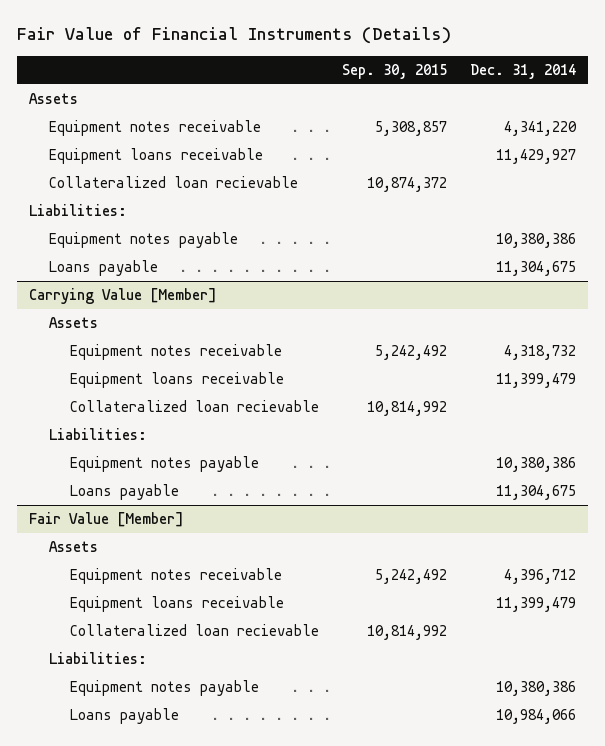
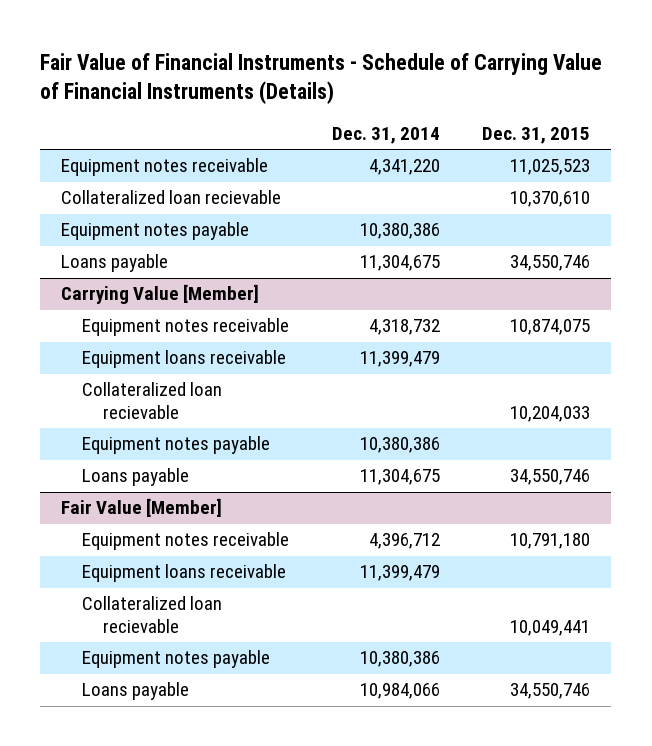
- Fair Value of Financial Instruments (Details)
+ Fair Value of Financial Instruments - Schedule of Carrying Value of Financial Instruments (Details)
- | Sep. 30, 2015 | Dec. 31, 2014
+ | Dec. 31, 2014 | Dec. 31, 2015
- Assets
- Equipment loans receivable | | 11,429,927
- Liabilities:
@ Carrying Value [Member]
- Assets
- Liabilities:
@ Fair Value [Member]
- Assets
- Liabilities:

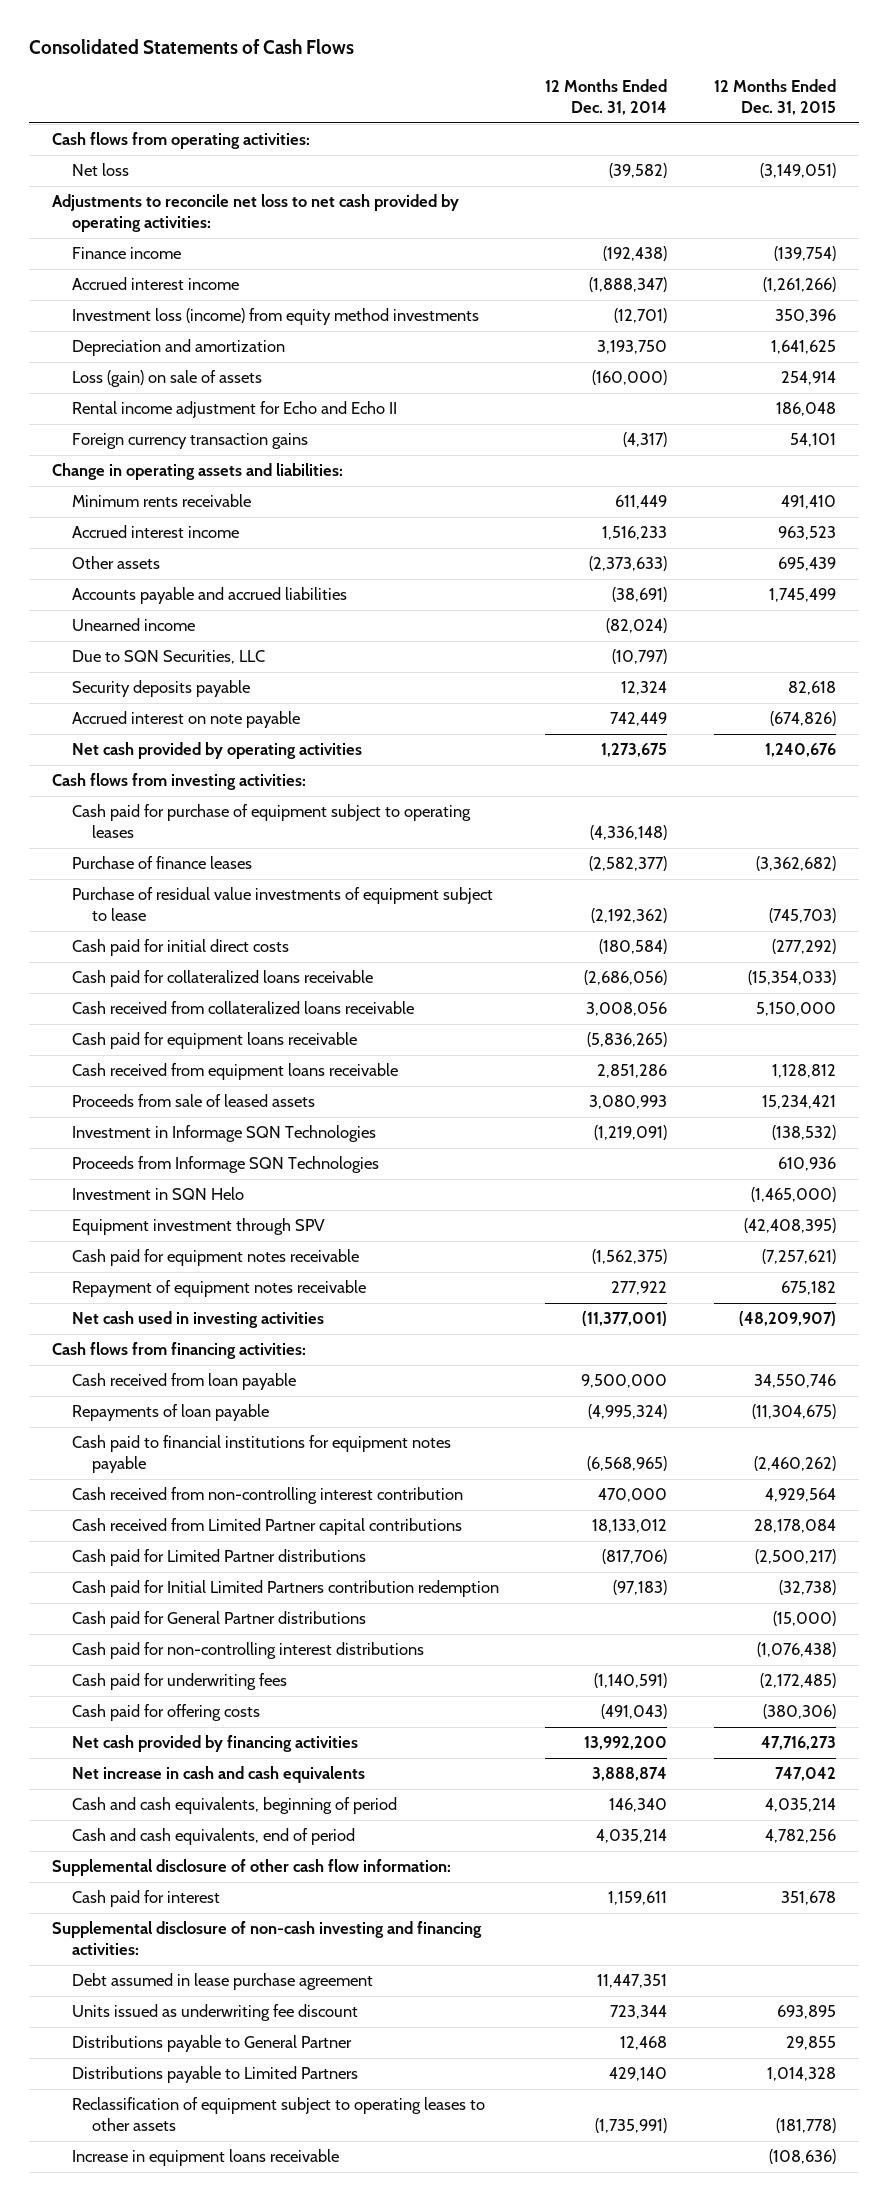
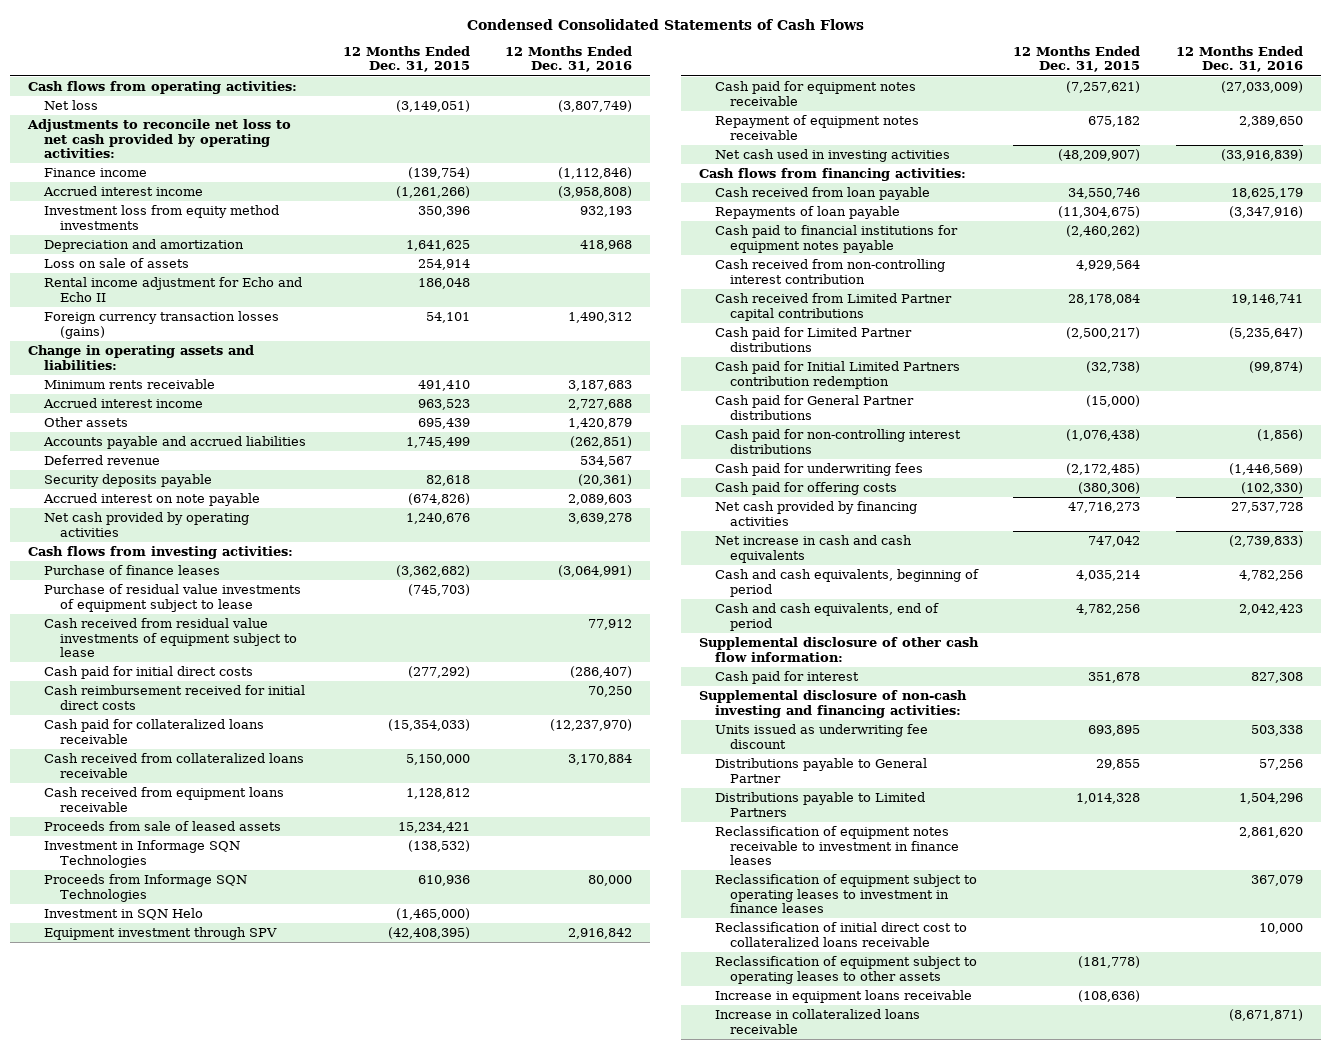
- Consolidated Statements of Cash Flows
+ Condensed Consolidated Statements of Cash Flows
- | 12 Months Ended Dec. 31, 2014 | 12 Months Ended Dec. 31, 2015
+ | 12 Months Ended Dec. 31, 2015 | 12 Months Ended Dec. 31, 2016
- Investment loss (income) from equity method investments | (12,701) | 350,396
+ Investment loss from equity method investments | 350,396 | 932,193
- Loss (gain) on sale of assets | (160,000) | 254,914
+ Loss on sale of assets | 254,914 |
- Foreign currency transaction gains | (4,317) | 54,101
+ Foreign currency transaction losses (gains) | 54,101 | 1,490,312
- Unearned income | (82,024) |
- Due to SQN Securities, LLC | (10,797) |
+ Deferred revenue | | 534,567
- Cash paid for purchase of equipment subject to operating leases | (4,336,148) |
+ Cash received from residual value investments of equipment subject to lease | | 77,912
+ Cash reimbursement received for initial direct costs | | 70,250
- Cash paid for equipment loans receivable | (5,836,265) |
- Debt assumed in lease purchase agreement | 11,447,351 |
+ Reclassification of equipment notes receivable to investment in finance leases | | 2,861,620
+ Reclassification of equipment subject to operating leases to investment in finance leases | | 367,079
+ Reclassification of initial direct cost to collateralized loans receivable | | 10,000
+ Increase in collateralized loans receivable | | (8,671,871)

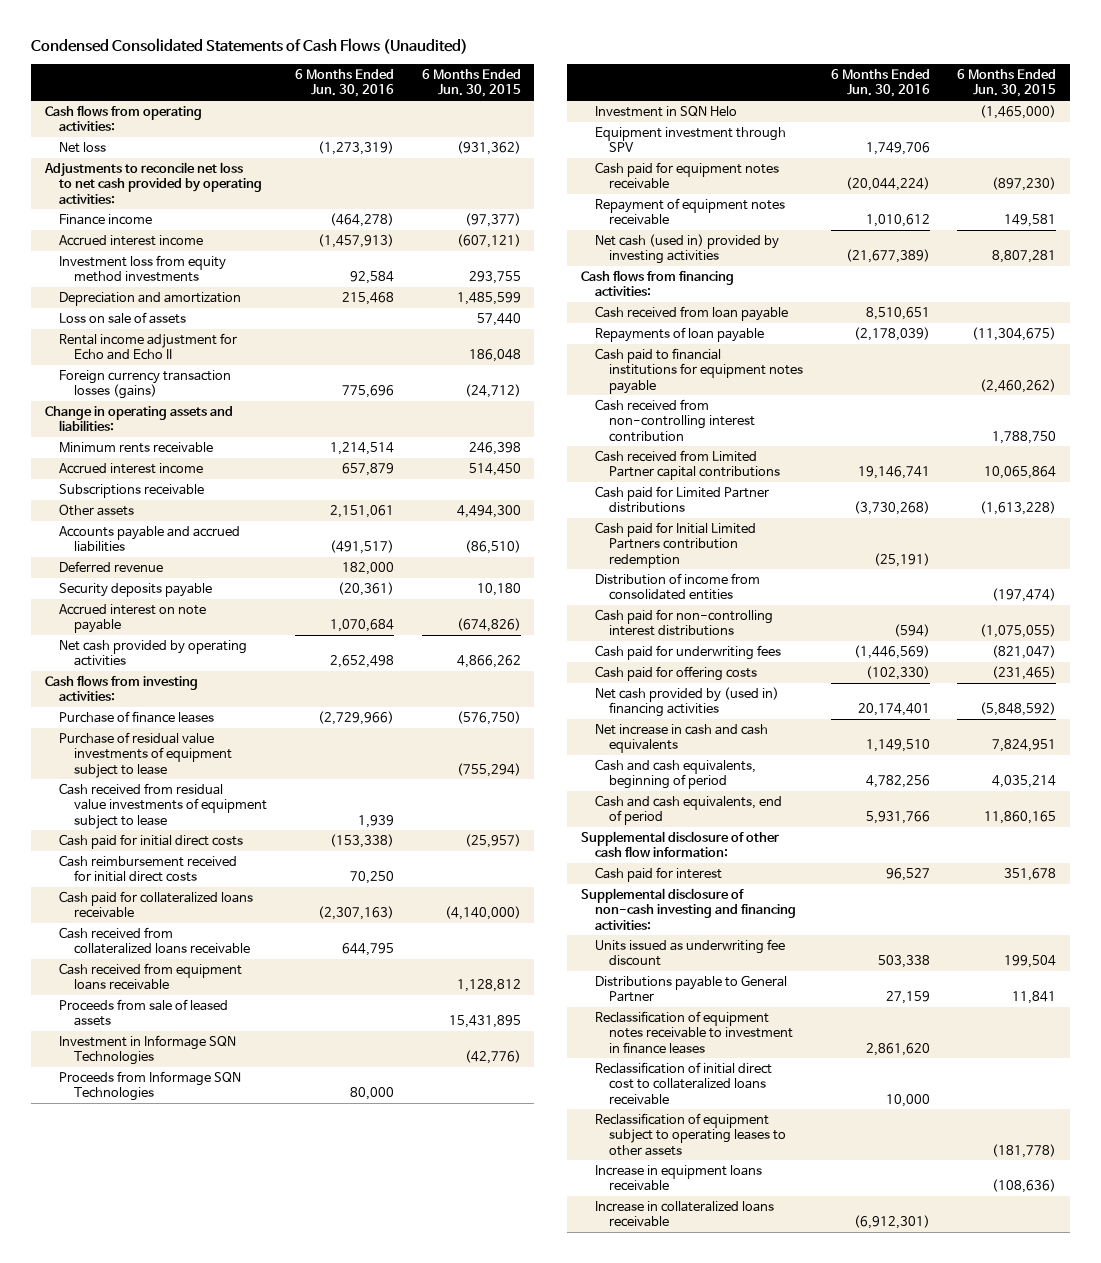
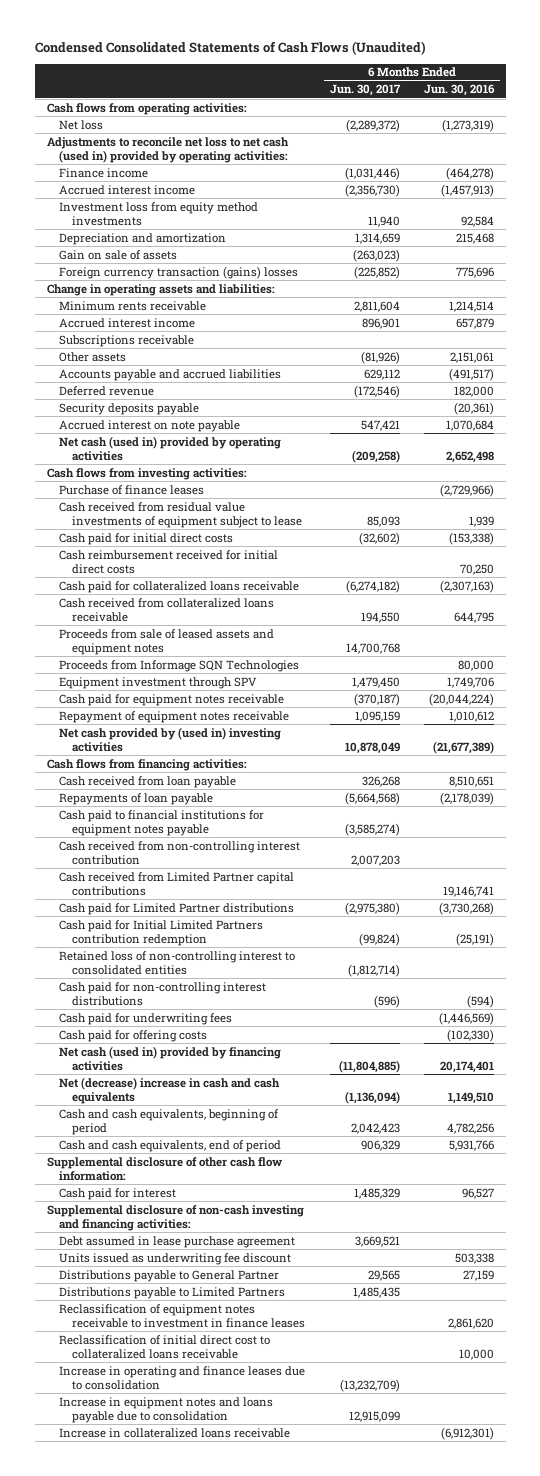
- | 6 Months Ended Jun. 30, 2016 | 6 Months Ended Jun. 30, 2015
+ | 6 Months Ended Jun. 30, 2017 | 6 Months Ended Jun. 30, 2016
- Adjustments to reconcile net loss to net cash provided by operating activities:
+ Adjustments to reconcile net loss to net cash (used in) provided by operating activities:
- Loss on sale of assets | | 57,440
- Rental income adjustment for Echo and Echo II | | 186,048
- Foreign currency transaction losses (gains) | 775,696 | (24,712)
+ Gain on sale of assets | (263,023) |
+ Foreign currency transaction (gains) losses | (225,852) | 775,696
- Net cash provided by operating activities | 2,652,498 | 4,866,262
+ Net cash (used in) provided by operating activities | (209,258) | 2,652,498
- Purchase of residual value investments of equipment subject to lease | | (755,294)
- Cash received from equipment loans receivable | | 1,128,812
- Proceeds from sale of leased assets | | 15,431,895
- Investment in Informage SQN Technologies | | (42,776)
+ Proceeds from sale of leased assets and equipment notes | 14,700,768 |
- Investment in SQN Helo | | (1,465,000)
- Net cash (used in) provided by investing activities | (21,677,389) | 8,807,281
+ Net cash provided by (used in) investing activities | 10,878,049 | (21,677,389)
- Distribution of income from consolidated entities | | (197,474)
+ Retained loss of non-controlling interest to consolidated entities | (1,812,714) |
- Net cash provided by (used in) financing activities | 20,174,401 | (5,848,592)
- Net increase in cash and cash equivalents | 1,149,510 | 7,824,951
+ Net cash (used in) provided by financing activities | (11,804,885) | 20,174,401
+ Net (decrease) increase in cash and cash equivalents | (1,136,094) | 1,149,510
+ Debt assumed in lease purchase agreement | 3,669,521 |
+ Distributions payable to Limited Partners | 1,485,435 |
- Reclassification of equipment subject to operating leases to other assets | | (181,778)
- Increase in equipment loans receivable | | (108,636)
+ Increase in operating and finance leases due to consolidation | (13,232,709) |
+ Increase in equipment notes and loans payable due to consolidation | 12,915,099 |

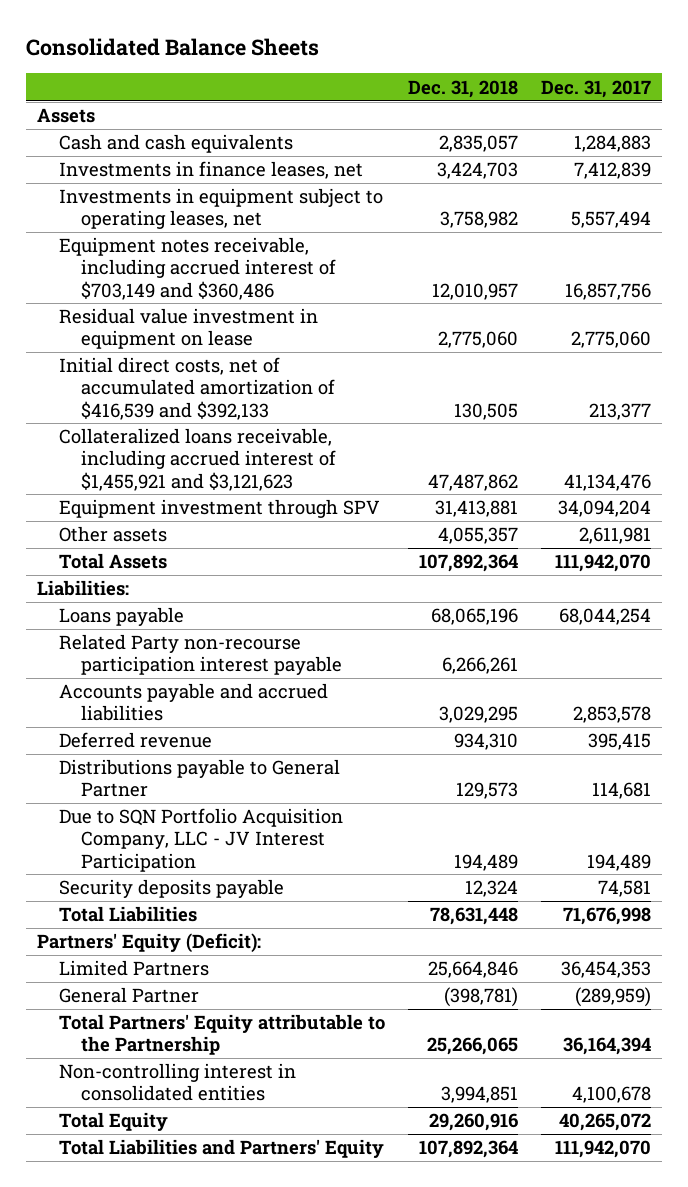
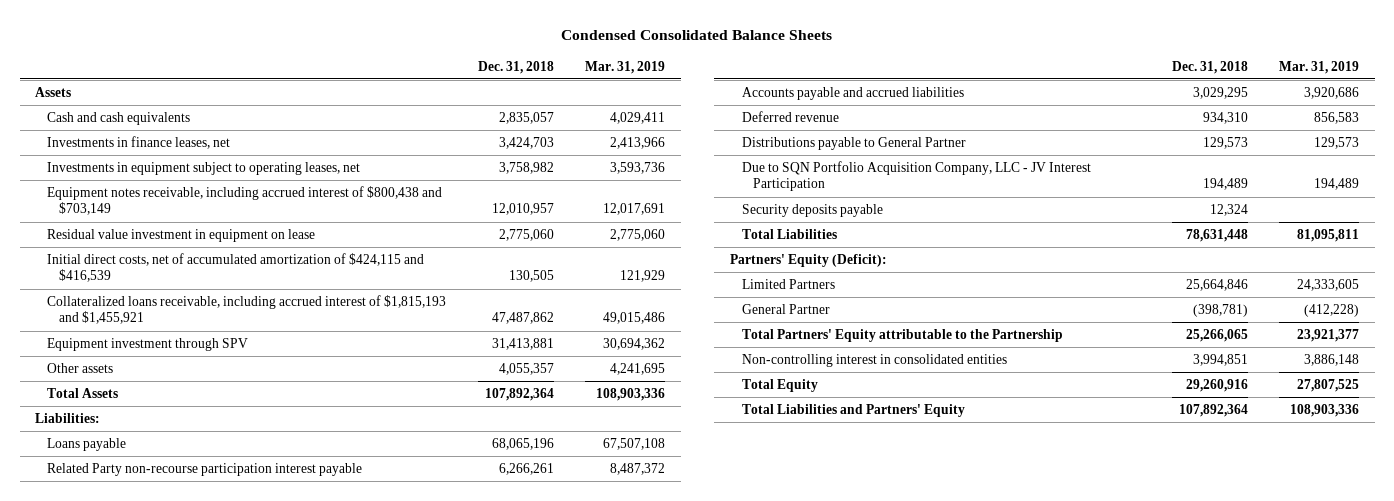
- Consolidated Balance Sheets
+ Condensed Consolidated Balance Sheets
- | Dec. 31, 2018 | Dec. 31, 2017
+ | Dec. 31, 2018 | Mar. 31, 2019
- Equipment notes receivable, including accrued interest of $703,149 and $360,486 | 12,010,957 | 16,857,756
+ Equipment notes receivable, including accrued interest of $800,438 and $703,149 | 12,010,957 | 12,017,691
- Initial direct costs, net of accumulated amortization of $416,539 and $392,133 | 130,505 | 213,377
- Collateralized loans receivable, including accrued interest of $1,455,921 and $3,121,623 | 47,487,862 | 41,134,476
+ Initial direct costs, net of accumulated amortization of $424,115 and $416,539 | 130,505 | 121,929
+ Collateralized loans receivable, including accrued interest of $1,815,193 and $1,455,921 | 47,487,862 | 49,015,486

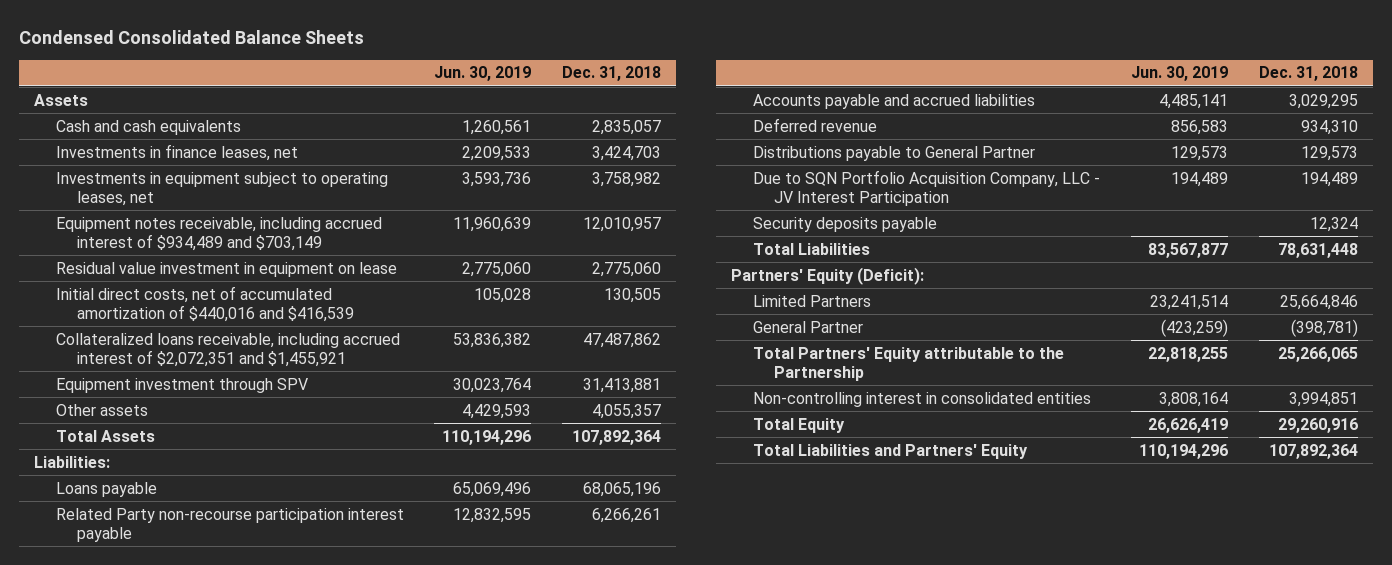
- | Dec. 31, 2018 | Mar. 31, 2019
+ | Jun. 30, 2019 | Dec. 31, 2018
- Equipment notes receivable, including accrued interest of $800,438 and $703,149 | 12,010,957 | 12,017,691
+ Equipment notes receivable, including accrued interest of $934,489 and $703,149 | 11,960,639 | 12,010,957
- Initial direct costs, net of accumulated amortization of $424,115 and $416,539 | 130,505 | 121,929
- Collateralized loans receivable, including accrued interest of $1,815,193 and $1,455,921 | 47,487,862 | 49,015,486
+ Initial direct costs, net of accumulated amortization of $440,016 and $416,539 | 105,028 | 130,505
+ Collateralized loans receivable, including accrued interest of $2,072,351 and $1,455,921 | 53,836,382 | 47,487,862

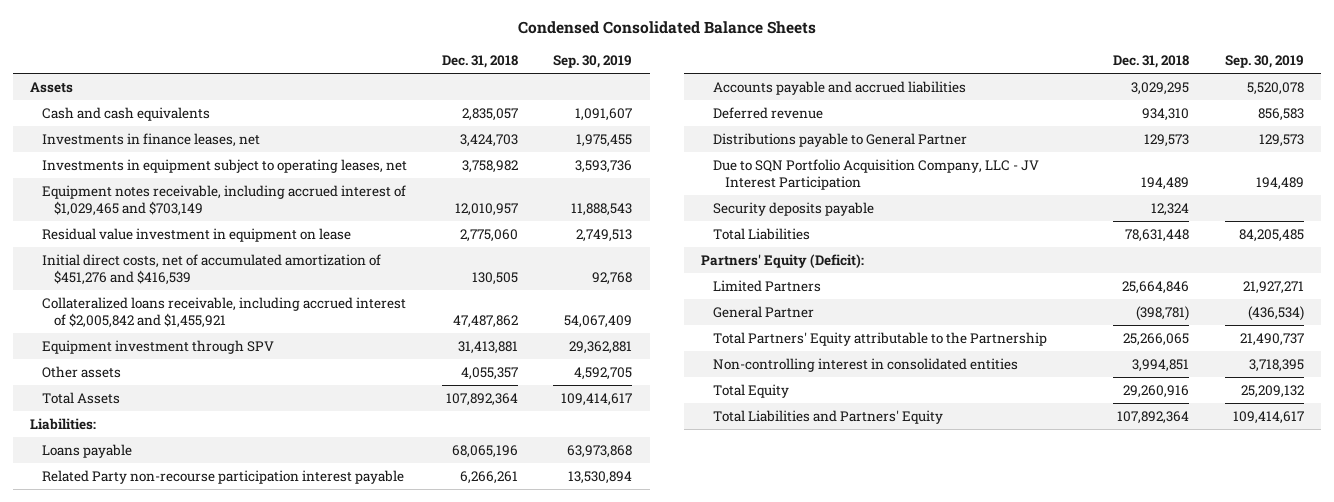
- | Jun. 30, 2019 | Dec. 31, 2018
+ | Dec. 31, 2018 | Sep. 30, 2019
- Equipment notes receivable, including accrued interest of $934,489 and $703,149 | 11,960,639 | 12,010,957
+ Equipment notes receivable, including accrued interest of $1,029,465 and $703,149 | 12,010,957 | 11,888,543
- Initial direct costs, net of accumulated amortization of $440,016 and $416,539 | 105,028 | 130,505
- Collateralized loans receivable, including accrued interest of $2,072,351 and $1,455,921 | 53,836,382 | 47,487,862
+ Initial direct costs, net of accumulated amortization of $451,276 and $416,539 | 130,505 | 92,768
+ Collateralized loans receivable, including accrued interest of $2,005,842 and $1,455,921 | 47,487,862 | 54,067,409

